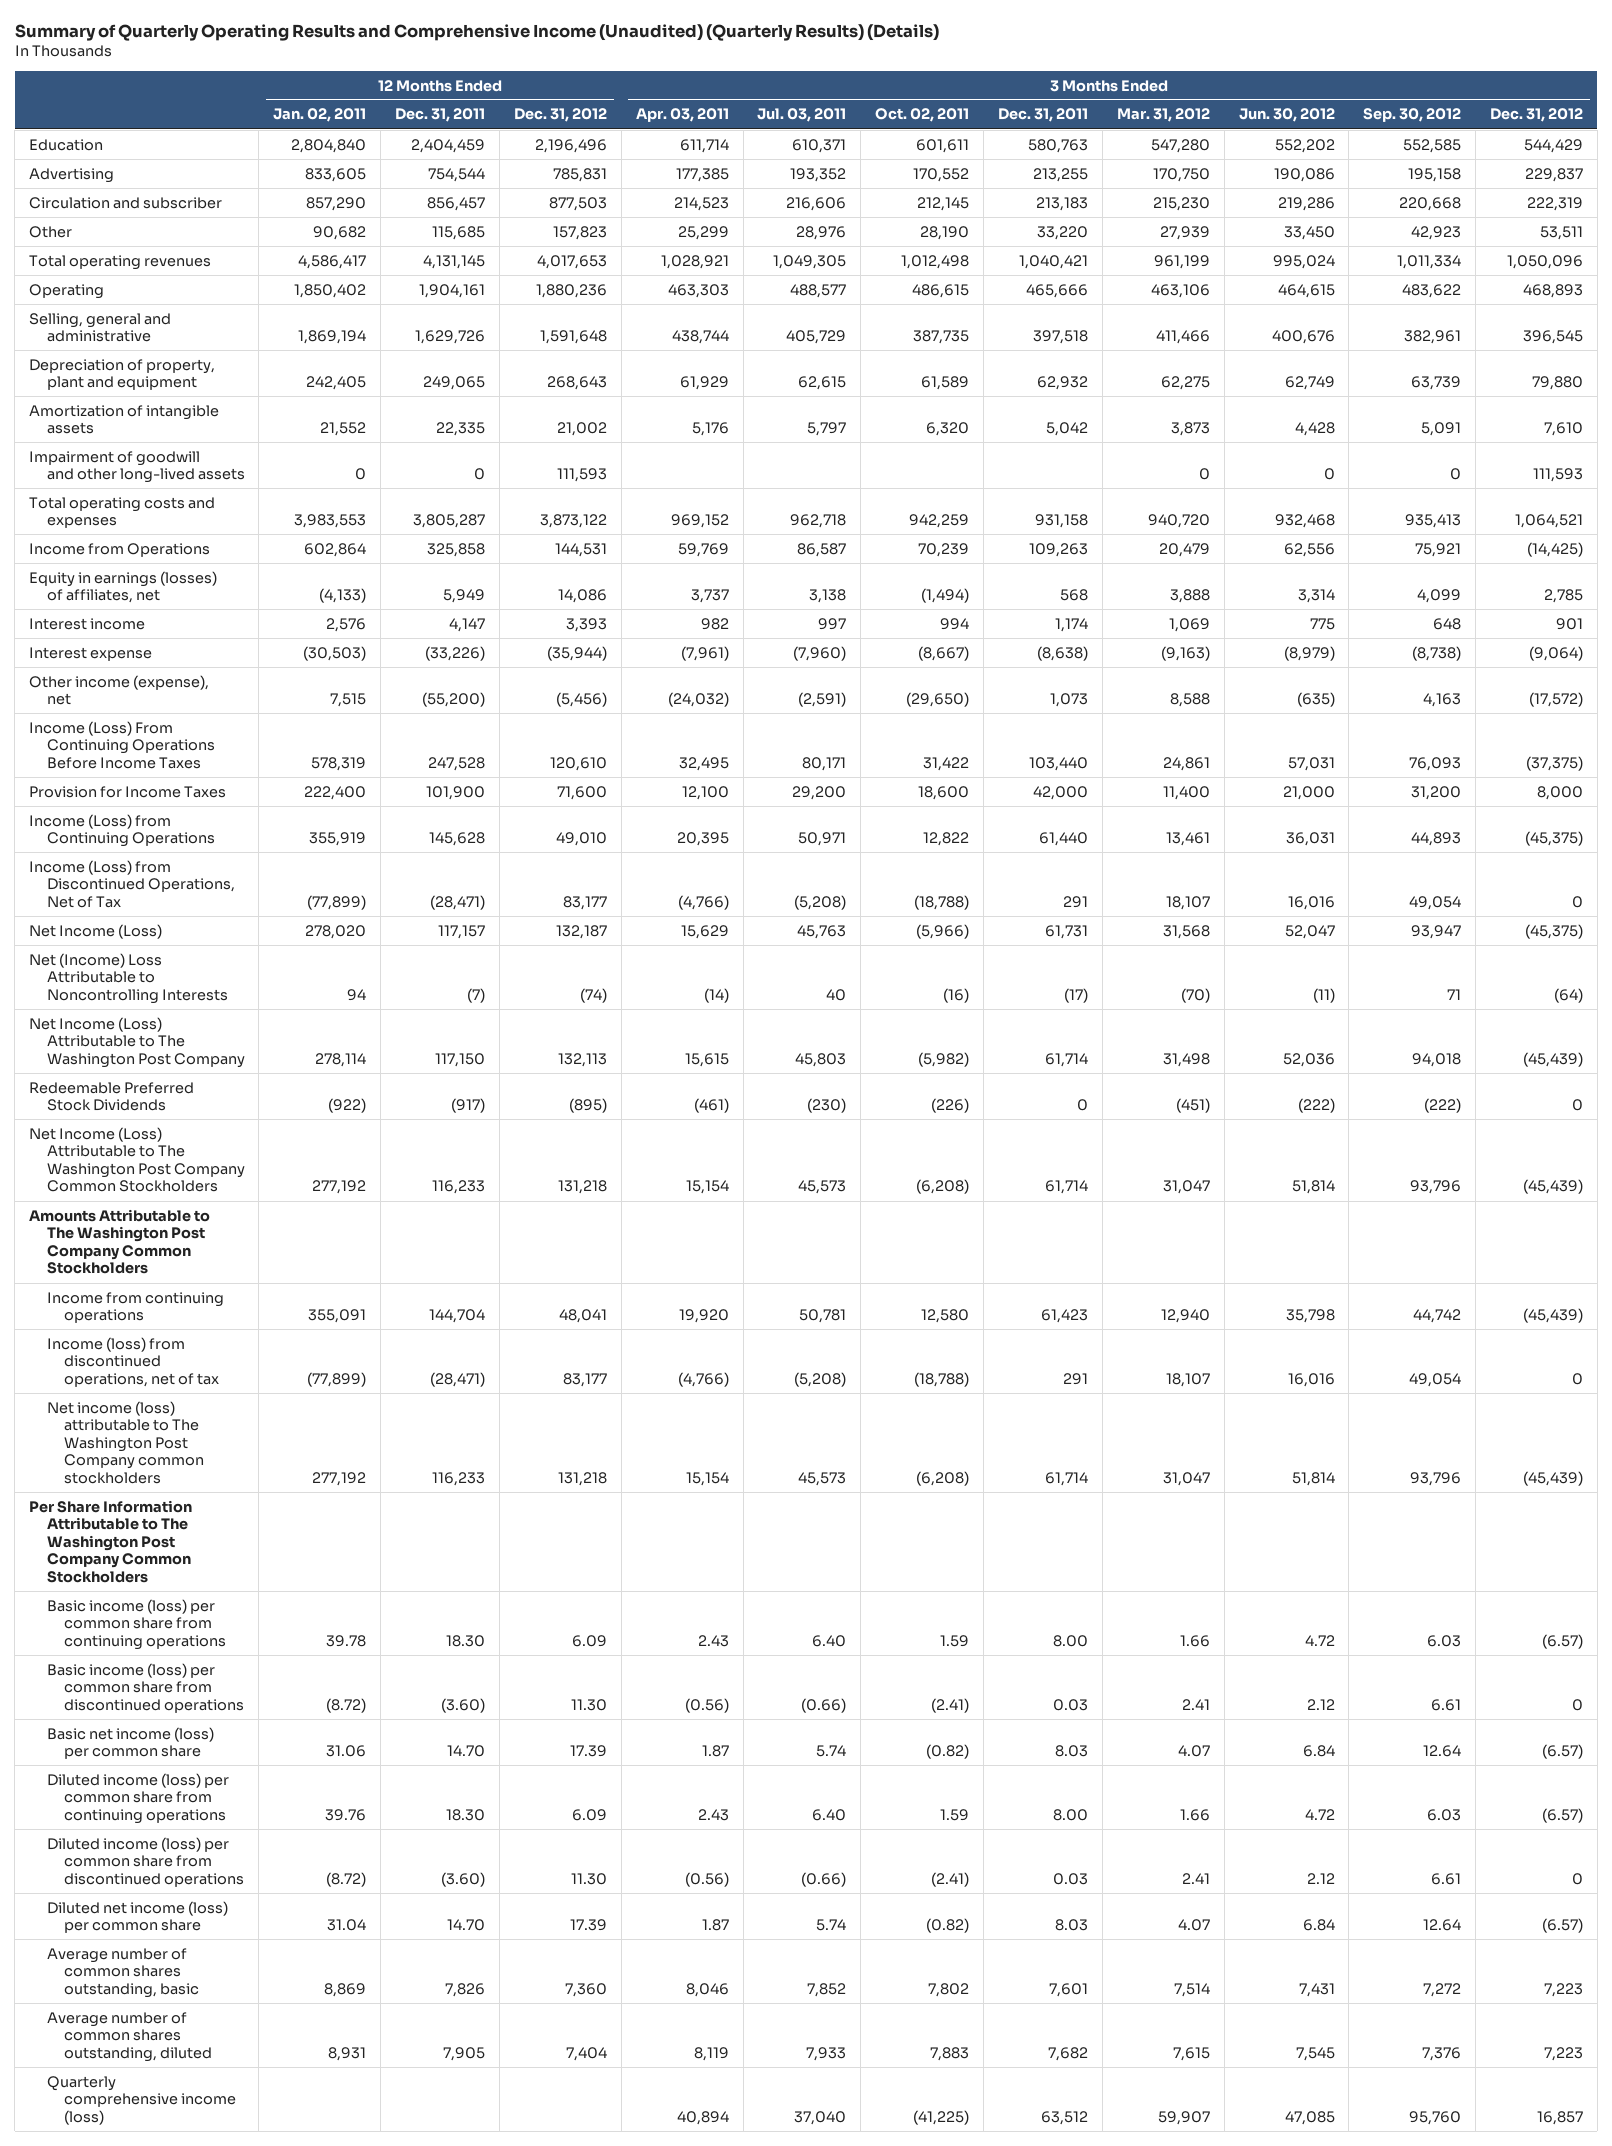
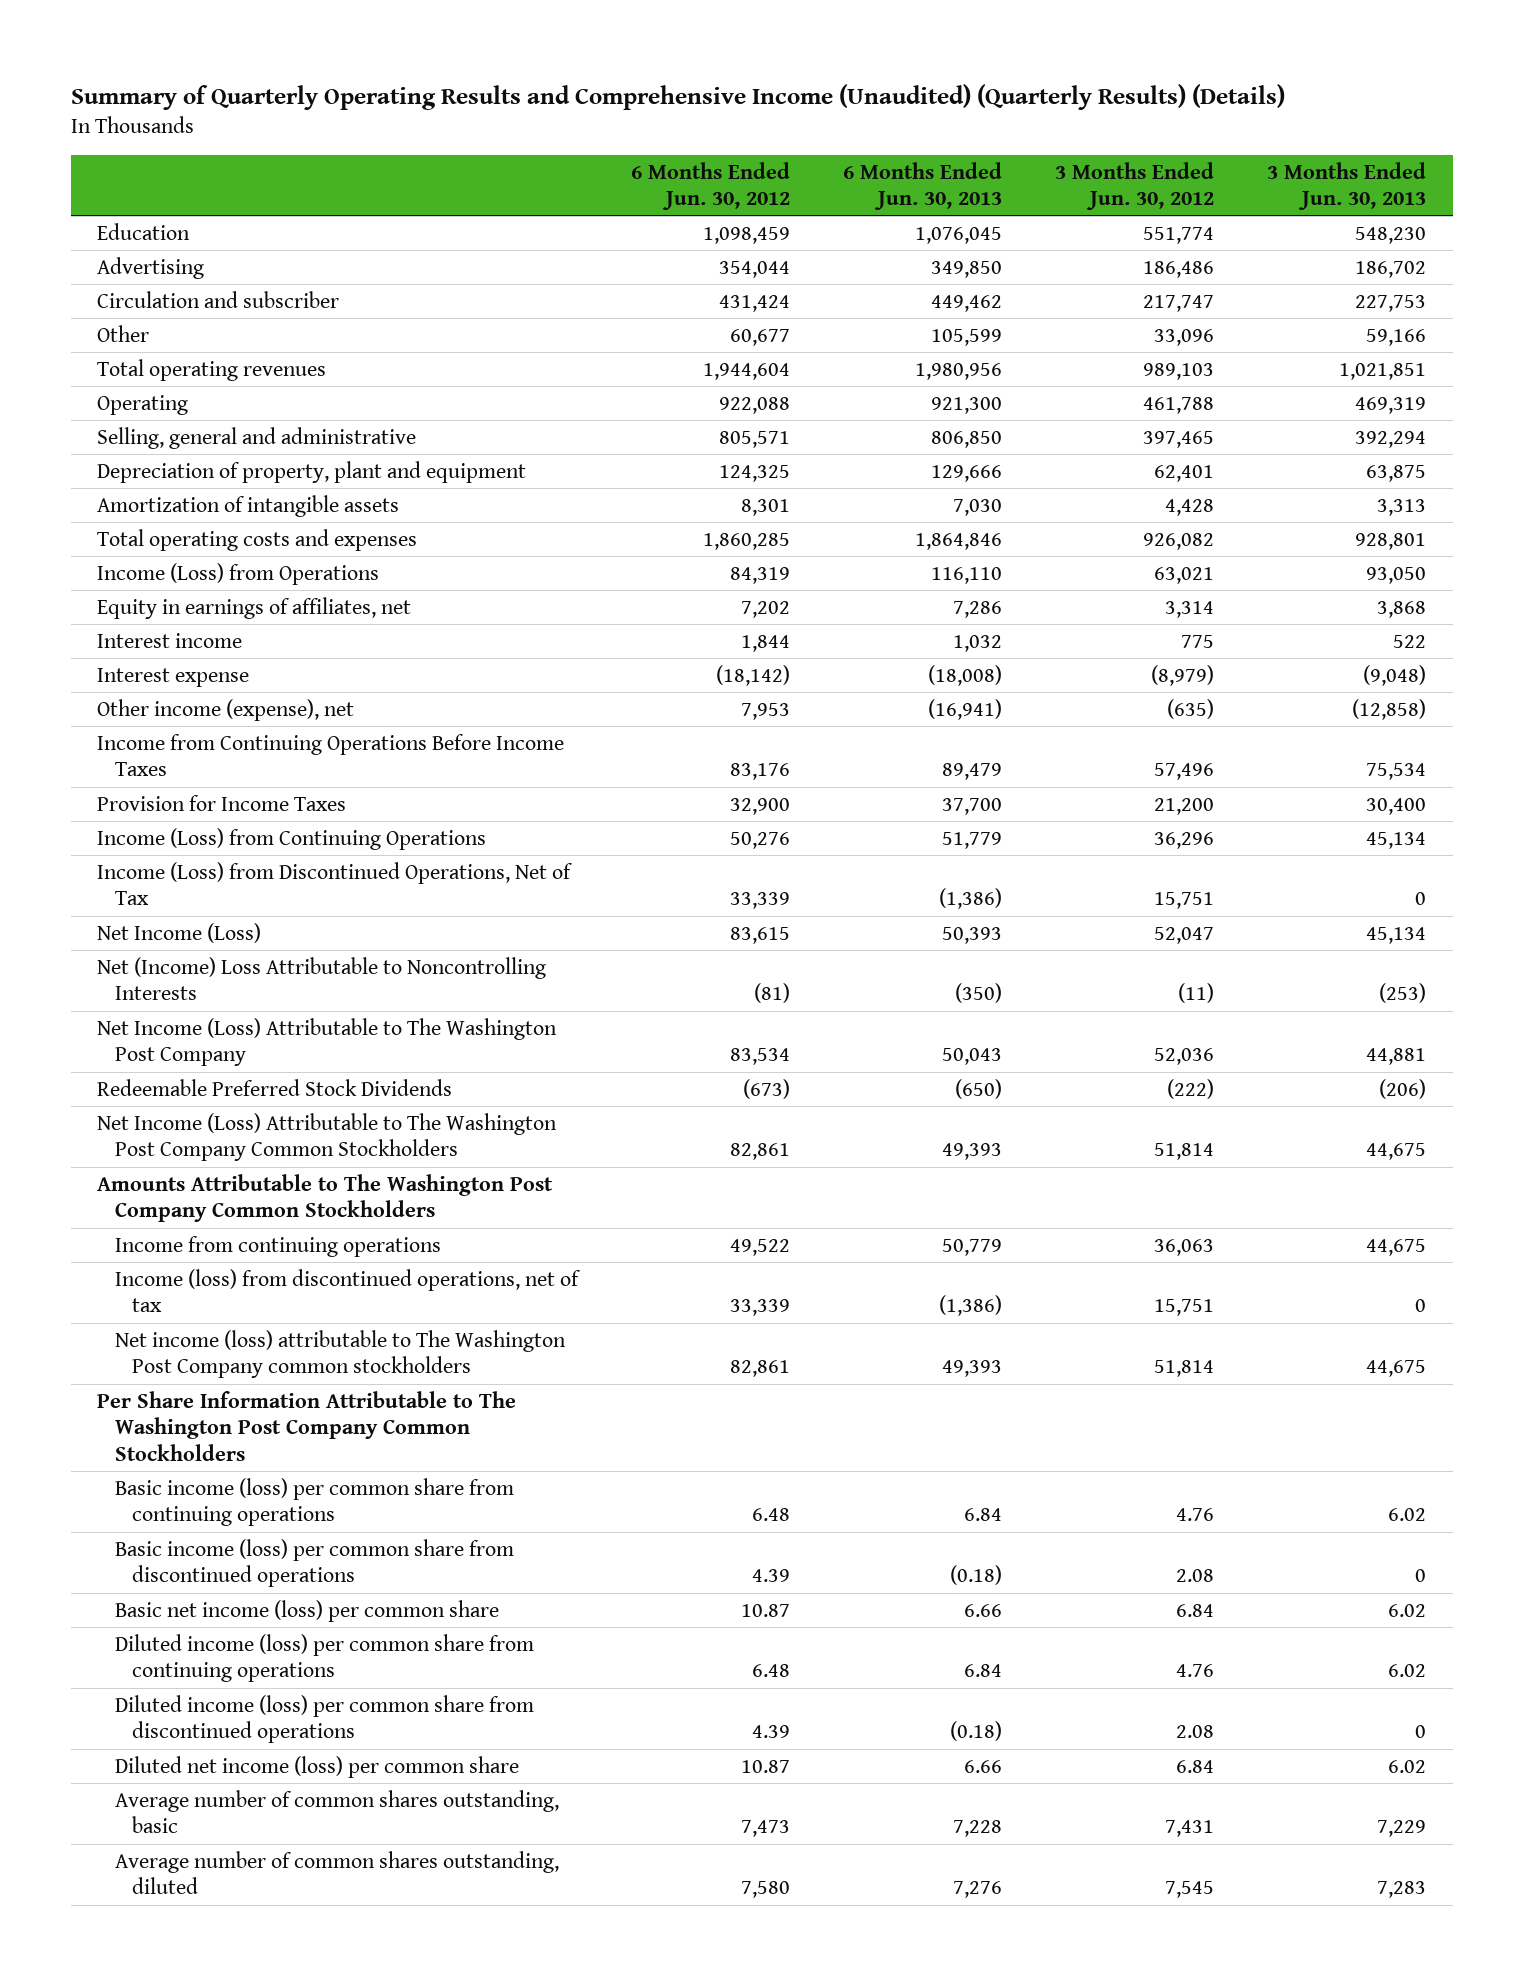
- | 12 Months Ended Jan. 02, 2011 | 12 Months Ended Dec. 31, 2011 | 12 Months Ended Dec. 31, 2012 | 3 Months Ended Apr. 03, 2011 | 3 Months Ended Jul. 03, 2011 | 3 Months Ended Oct. 02, 2011 | 3 Months Ended Dec. 31, 2011 | 3 Months Ended Mar. 31, 2012 | 3 Months Ended Jun. 30, 2012 | 3 Months Ended Sep. 30, 2012 | 3 Months Ended Dec. 31, 2012
+ | 6 Months Ended Jun. 30, 2012 | 6 Months Ended Jun. 30, 2013 | 3 Months Ended Jun. 30, 2012 | 3 Months Ended Jun. 30, 2013
- Education | 2,804,840 | 2,404,459 | 2,196,496 | 611,714 | 610,371 | 601,611 | 580,763 | 547,280 | 552,202 | 552,585 | 544,429
- Advertising | 833,605 | 754,544 | 785,831 | 177,385 | 193,352 | 170,552 | 213,255 | 170,750 | 190,086 | 195,158 | 229,837
- Circulation and subscriber | 857,290 | 856,457 | 877,503 | 214,523 | 216,606 | 212,145 | 213,183 | 215,230 | 219,286 | 220,668 | 222,319
- Other | 90,682 | 115,685 | 157,823 | 25,299 | 28,976 | 28,190 | 33,220 | 27,939 | 33,450 | 42,923 | 53,511
- Total operating revenues | 4,586,417 | 4,131,145 | 4,017,653 | 1,028,921 | 1,049,305 | 1,012,498 | 1,040,421 | 961,199 | 995,024 | 1,011,334 | 1,050,096
- Operating | 1,850,402 | 1,904,161 | 1,880,236 | 463,303 | 488,577 | 486,615 | 465,666 | 463,106 | 464,615 | 483,622 | 468,893
- Selling, general and administrative | 1,869,194 | 1,629,726 | 1,591,648 | 438,744 | 405,729 | 387,735 | 397,518 | 411,466 | 400,676 | 382,961 | 396,545
- Depreciation of property, plant and equipment | 242,405 | 249,065 | 268,643 | 61,929 | 62,615 | 61,589 | 62,932 | 62,275 | 62,749 | 63,739 | 79,880
+ Education | 1,098,459 | 1,076,045 | 551,774 | 548,230
+ Advertising | 354,044 | 349,850 | 186,486 | 186,702
+ Circulation and subscriber | 431,424 | 449,462 | 217,747 | 227,753
+ Other | 60,677 | 105,599 | 33,096 | 59,166
+ Total operating revenues | 1,944,604 | 1,980,956 | 989,103 | 1,021,851
+ Operating | 922,088 | 921,300 | 461,788 | 469,319
+ Selling, general and administrative | 805,571 | 806,850 | 397,465 | 392,294
+ Depreciation of property, plant and equipment | 124,325 | 129,666 | 62,401 | 63,875
- Impairment of goodwill and other long-lived assets | 0 | 0 | 111,593 | | | | | 0 | 0 | 0 | 111,593
- Total operating costs and expenses | 3,983,553 | 3,805,287 | 3,873,122 | 969,152 | 962,718 | 942,259 | 931,158 | 940,720 | 932,468 | 935,413 | 1,064,521
- Income from Operations | 602,864 | 325,858 | 144,531 | 59,769 | 86,587 | 70,239 | 109,263 | 20,479 | 62,556 | 75,921 | (14,425)
- Equity in earnings (losses) of affiliates, net | (4,133) | 5,949 | 14,086 | 3,737 | 3,138 | (1,494) | 568 | 3,888 | 3,314 | 4,099 | 2,785
+ Total operating costs and expenses | 1,860,285 | 1,864,846 | 926,082 | 928,801
+ Income (Loss) from Operations | 84,319 | 116,110 | 63,021 | 93,050
+ Equity in earnings of affiliates, net | 7,202 | 7,286 | 3,314 | 3,868
- Income (Loss) From Continuing Operations Before Income Taxes | 578,319 | 247,528 | 120,610 | 32,495 | 80,171 | 31,422 | 103,440 | 24,861 | 57,031 | 76,093 | (37,375)
- Provision for Income Taxes | 222,400 | 101,900 | 71,600 | 12,100 | 29,200 | 18,600 | 42,000 | 11,400 | 21,000 | 31,200 | 8,000
- Income (Loss) from Continuing Operations | 355,919 | 145,628 | 49,010 | 20,395 | 50,971 | 12,822 | 61,440 | 13,461 | 36,031 | 44,893 | (45,375)
- Income (Loss) from Discontinued Operations, Net of Tax | (77,899) | (28,471) | 83,177 | (4,766) | (5,208) | (18,788) | 291 | 18,107 | 16,016 | 49,054 | 0
+ Income from Continuing Operations Before Income Taxes | 83,176 | 89,479 | 57,496 | 75,534
+ Provision for Income Taxes | 32,900 | 37,700 | 21,200 | 30,400
+ Income (Loss) from Continuing Operations | 50,276 | 51,779 | 36,296 | 45,134
+ Income (Loss) from Discontinued Operations, Net of Tax | 33,339 | (1,386) | 15,751 | 0
- Income from continuing operations | 355,091 | 144,704 | 48,041 | 19,920 | 50,781 | 12,580 | 61,423 | 12,940 | 35,798 | 44,742 | (45,439)
- Income (loss) from discontinued operations, net of tax | (77,899) | (28,471) | 83,177 | (4,766) | (5,208) | (18,788) | 291 | 18,107 | 16,016 | 49,054 | 0
+ Income from continuing operations | 49,522 | 50,779 | 36,063 | 44,675
+ Income (loss) from discontinued operations, net of tax | 33,339 | (1,386) | 15,751 | 0
- Basic income (loss) per common share from continuing operations | 39.78 | 18.30 | 6.09 | 2.43 | 6.40 | 1.59 | 8.00 | 1.66 | 4.72 | 6.03 | (6.57)
- Basic income (loss) per common share from discontinued operations | (8.72) | (3.60) | 11.30 | (0.56) | (0.66) | (2.41) | 0.03 | 2.41 | 2.12 | 6.61 | 0
+ Basic income (loss) per common share from continuing operations | 6.48 | 6.84 | 4.76 | 6.02
+ Basic income (loss) per common share from discontinued operations | 4.39 | (0.18) | 2.08 | 0
- Diluted income (loss) per common share from continuing operations | 39.76 | 18.30 | 6.09 | 2.43 | 6.40 | 1.59 | 8.00 | 1.66 | 4.72 | 6.03 | (6.57)
- Diluted income (loss) per common share from discontinued operations | (8.72) | (3.60) | 11.30 | (0.56) | (0.66) | (2.41) | 0.03 | 2.41 | 2.12 | 6.61 | 0
+ Diluted income (loss) per common share from continuing operations | 6.48 | 6.84 | 4.76 | 6.02
+ Diluted income (loss) per common share from discontinued operations | 4.39 | (0.18) | 2.08 | 0
- Quarterly comprehensive income (loss) | | | | 40,894 | 37,040 | (41,225) | 63,512 | 59,907 | 47,085 | 95,760 | 16,857

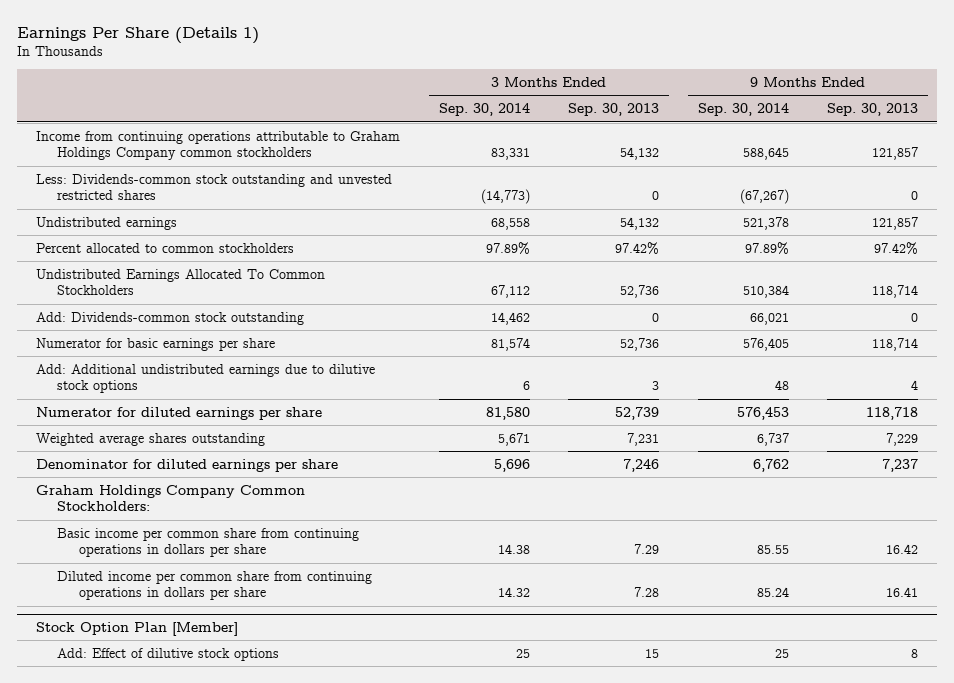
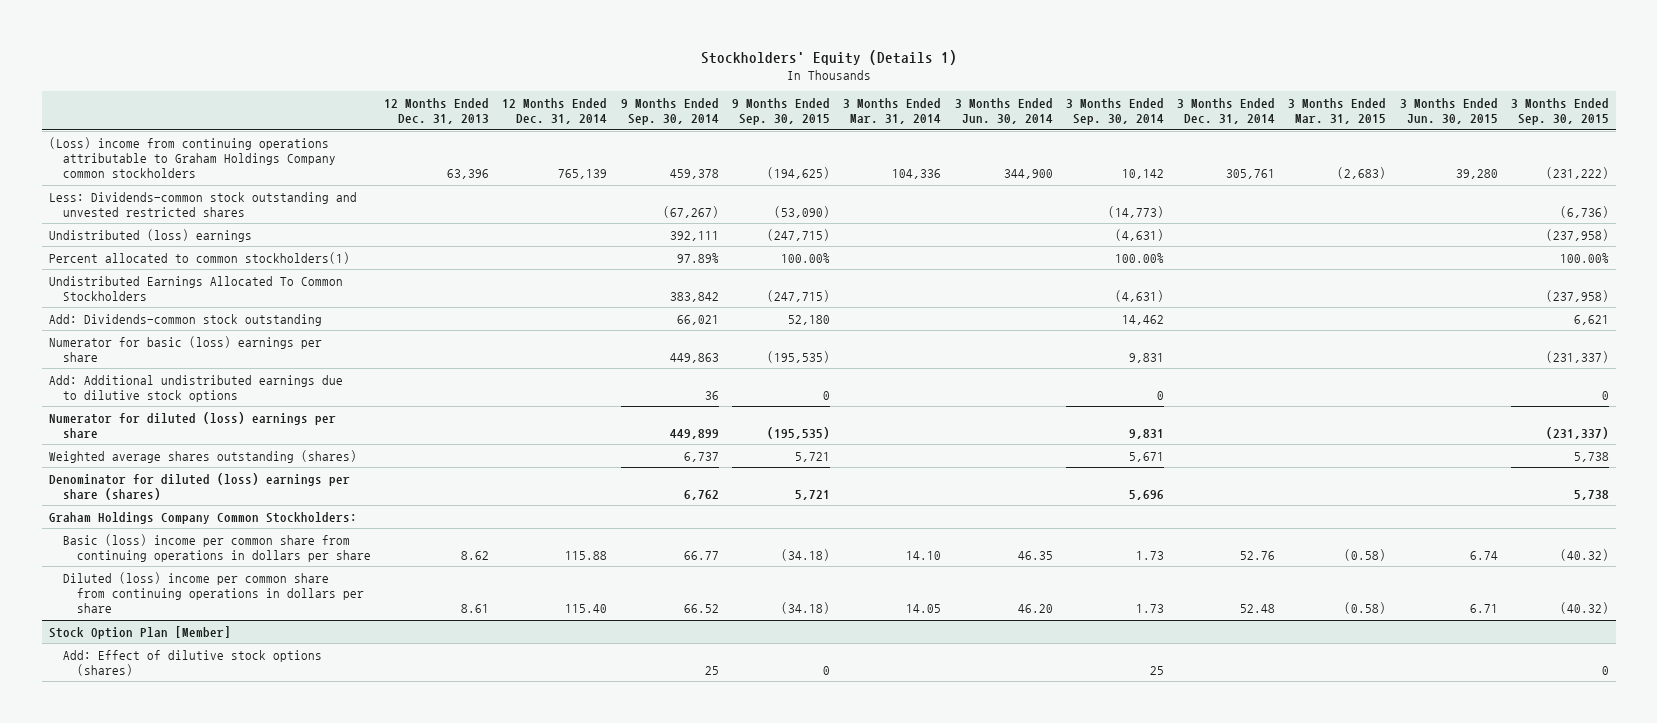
- Earnings Per Share (Details 1)
+ Stockholders' Equity (Details 1)
- | 3 Months Ended Sep. 30, 2014 | 3 Months Ended Sep. 30, 2013 | 9 Months Ended Sep. 30, 2014 | 9 Months Ended Sep. 30, 2013
+ | 12 Months Ended Dec. 31, 2013 | 12 Months Ended Dec. 31, 2014 | 9 Months Ended Sep. 30, 2014 | 9 Months Ended Sep. 30, 2015 | 3 Months Ended Mar. 31, 2014 | 3 Months Ended Jun. 30, 2014 | 3 Months Ended Sep. 30, 2014 | 3 Months Ended Dec. 31, 2014 | 3 Months Ended Mar. 31, 2015 | 3 Months Ended Jun. 30, 2015 | 3 Months Ended Sep. 30, 2015
- Income from continuing operations attributable to Graham Holdings Company common stockholders | 83,331 | 54,132 | 588,645 | 121,857
+ (Loss) income from continuing operations attributable to Graham Holdings Company common stockholders | 63,396 | 765,139 | 459,378 | (194,625) | 104,336 | 344,900 | 10,142 | 305,761 | (2,683) | 39,280 | (231,222)
- Undistributed earnings | 68,558 | 54,132 | 521,378 | 121,857
- Percent allocated to common stockholders | 97.89% | 97.42% | 97.89% | 97.42%
- Undistributed Earnings Allocated To Common Stockholders | 67,112 | 52,736 | 510,384 | 118,714
+ Undistributed (loss) earnings | | | 392,111 | (247,715) | | | (4,631) | | | | (237,958)
+ Percent allocated to common stockholders(1) | | | 97.89% | 100.00% | | | 100.00% | | | | 100.00%
+ Undistributed Earnings Allocated To Common Stockholders | | | 383,842 | (247,715) | | | (4,631) | | | | (237,958)
- Numerator for basic earnings per share | 81,574 | 52,736 | 576,405 | 118,714
- Add: Additional undistributed earnings due to dilutive stock options | 6 | 3 | 48 | 4
- Numerator for diluted earnings per share | 81,580 | 52,739 | 576,453 | 118,718
- Weighted average shares outstanding | 5,671 | 7,231 | 6,737 | 7,229
- Denominator for diluted earnings per share | 5,696 | 7,246 | 6,762 | 7,237
+ Numerator for basic (loss) earnings per share | | | 449,863 | (195,535) | | | 9,831 | | | | (231,337)
+ Add: Additional undistributed earnings due to dilutive stock options | | | 36 | 0 | | | 0 | | | | 0
+ Numerator for diluted (loss) earnings per share | | | 449,899 | (195,535) | | | 9,831 | | | | (231,337)
+ Weighted average shares outstanding (shares) | | | 6,737 | 5,721 | | | 5,671 | | | | 5,738
+ Denominator for diluted (loss) earnings per share (shares) | | | 6,762 | 5,721 | | | 5,696 | | | | 5,738
- Basic income per common share from continuing operations in dollars per share | 14.38 | 7.29 | 85.55 | 16.42
- Diluted income per common share from continuing operations in dollars per share | 14.32 | 7.28 | 85.24 | 16.41
+ Basic (loss) income per common share from continuing operations in dollars per share | 8.62 | 115.88 | 66.77 | (34.18) | 14.10 | 46.35 | 1.73 | 52.76 | (0.58) | 6.74 | (40.32)
+ Diluted (loss) income per common share from continuing operations in dollars per share | 8.61 | 115.40 | 66.52 | (34.18) | 14.05 | 46.20 | 1.73 | 52.48 | (0.58) | 6.71 | (40.32)
@ Stock Option Plan [Member]
- Add: Effect of dilutive stock options | 25 | 15 | 25 | 8
+ Add: Effect of dilutive stock options (shares) | | | 25 | 0 | | | 25 | | | | 0

